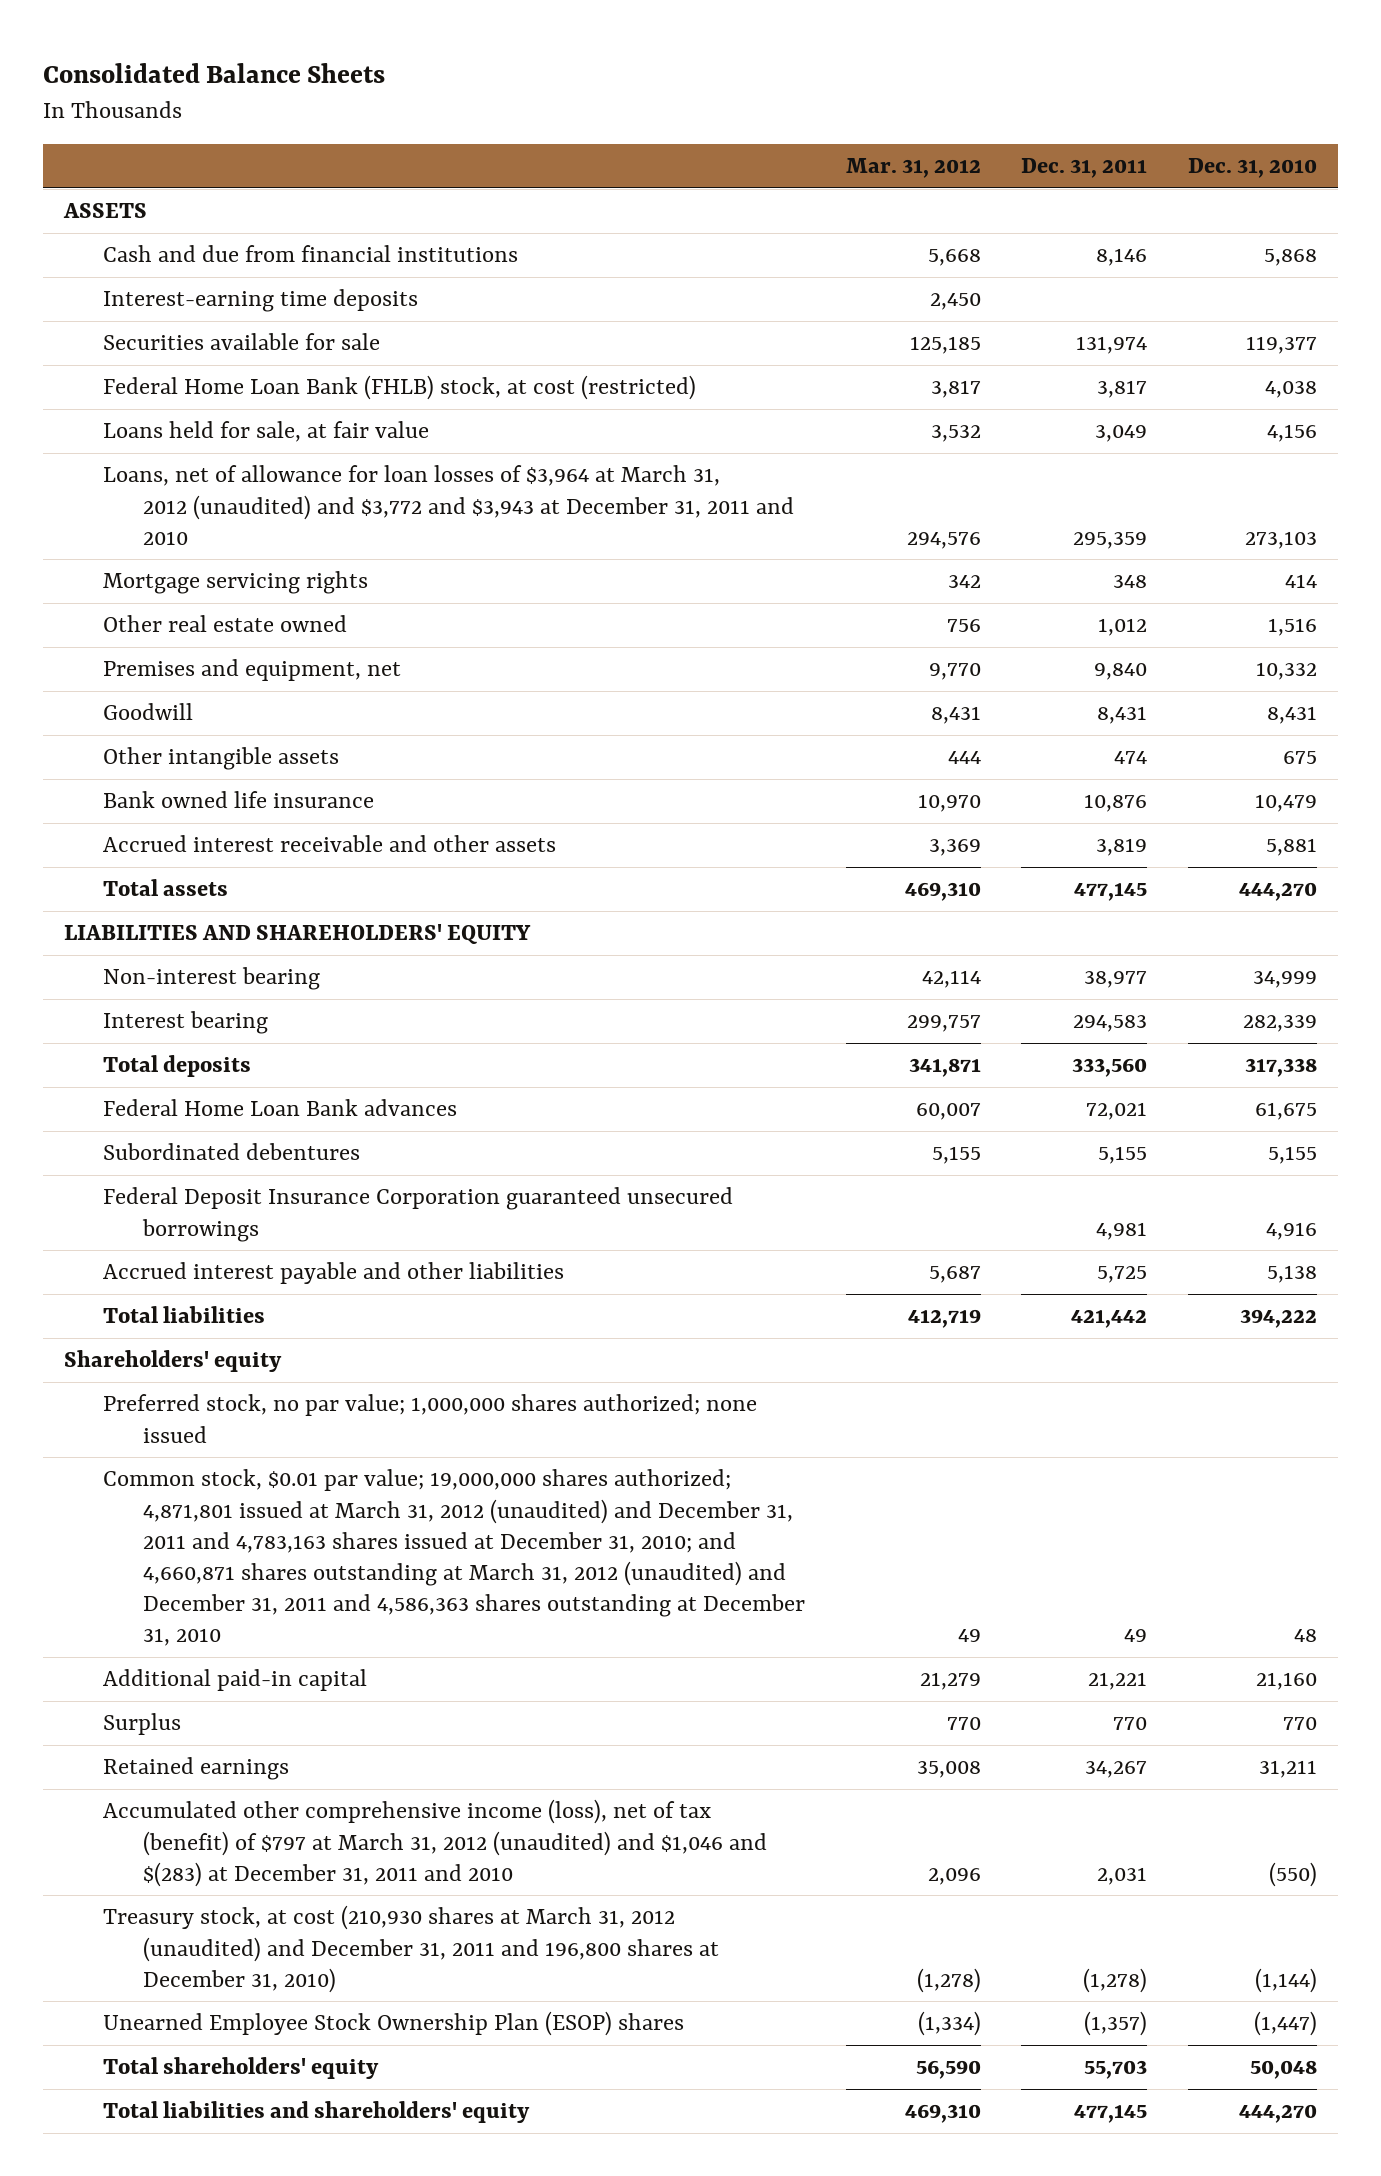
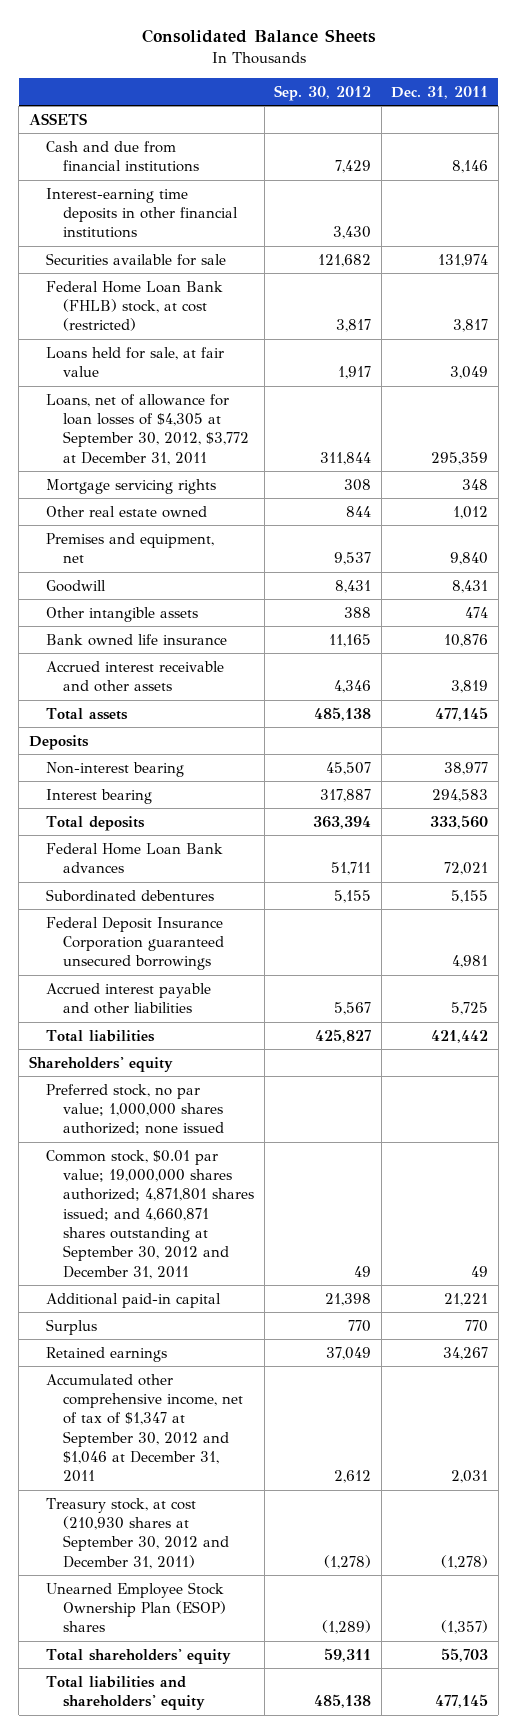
- | Mar. 31, 2012 | Dec. 31, 2011 | Dec. 31, 2010
+ | Sep. 30, 2012 | Dec. 31, 2011
- Interest-earning time deposits | 2,450 | |
+ Interest-earning time deposits in other financial institutions | 3,430 |
- Loans, net of allowance for loan losses of $3,964 at March 31, 2012 (unaudited) and $3,772 and $3,943 at December 31, 2011 and 2010 | 294,576 | 295,359 | 273,103
+ Loans, net of allowance for loan losses of $4,305 at September 30, 2012, $3,772 at December 31, 2011 | 311,844 | 295,359
- LIABILITIES AND SHAREHOLDERS' EQUITY
+ Deposits
- Common stock, $0.01 par value; 19,000,000 shares authorized; 4,871,801 issued at March 31, 2012 (unaudited) and December 31, 2011 and 4,783,163 shares issued at December 31, 2010; and 4,660,871 shares outstanding at March 31, 2012 (unaudited) and December 31, 2011 and 4,586,363 shares outstanding at December 31, 2010 | 49 | 49 | 48
+ Common stock, $0.01 par value; 19,000,000 shares authorized; 4,871,801 shares issued; and 4,660,871 shares outstanding at September 30, 2012 and December 31, 2011 | 49 | 49
- Accumulated other comprehensive income (loss), net of tax (benefit) of $797 at March 31, 2012 (unaudited) and $1,046 and $(283) at December 31, 2011 and 2010 | 2,096 | 2,031 | (550)
- Treasury stock, at cost (210,930 shares at March 31, 2012 (unaudited) and December 31, 2011 and 196,800 shares at December 31, 2010) | (1,278) | (1,278) | (1,144)
+ Accumulated other comprehensive income, net of tax of $1,347 at September 30, 2012 and $1,046 at December 31, 2011 | 2,612 | 2,031
+ Treasury stock, at cost (210,930 shares at September 30, 2012 and December 31, 2011) | (1,278) | (1,278)

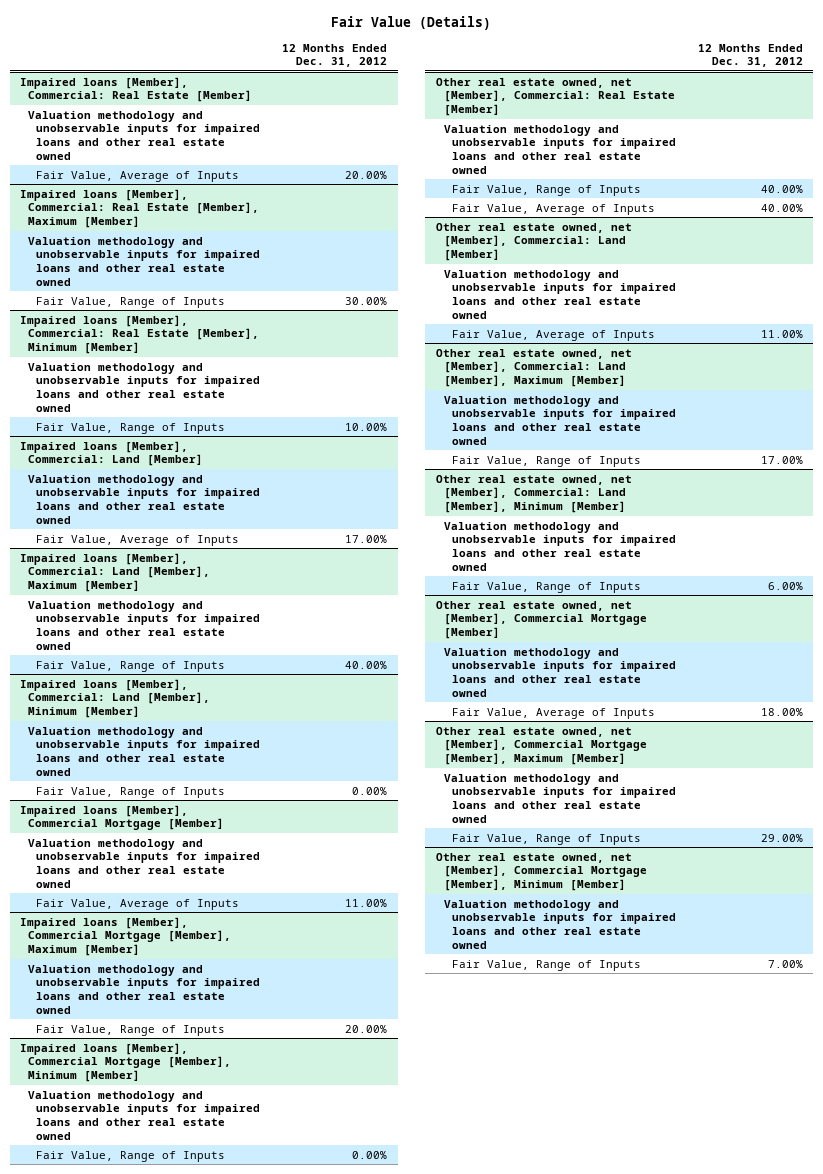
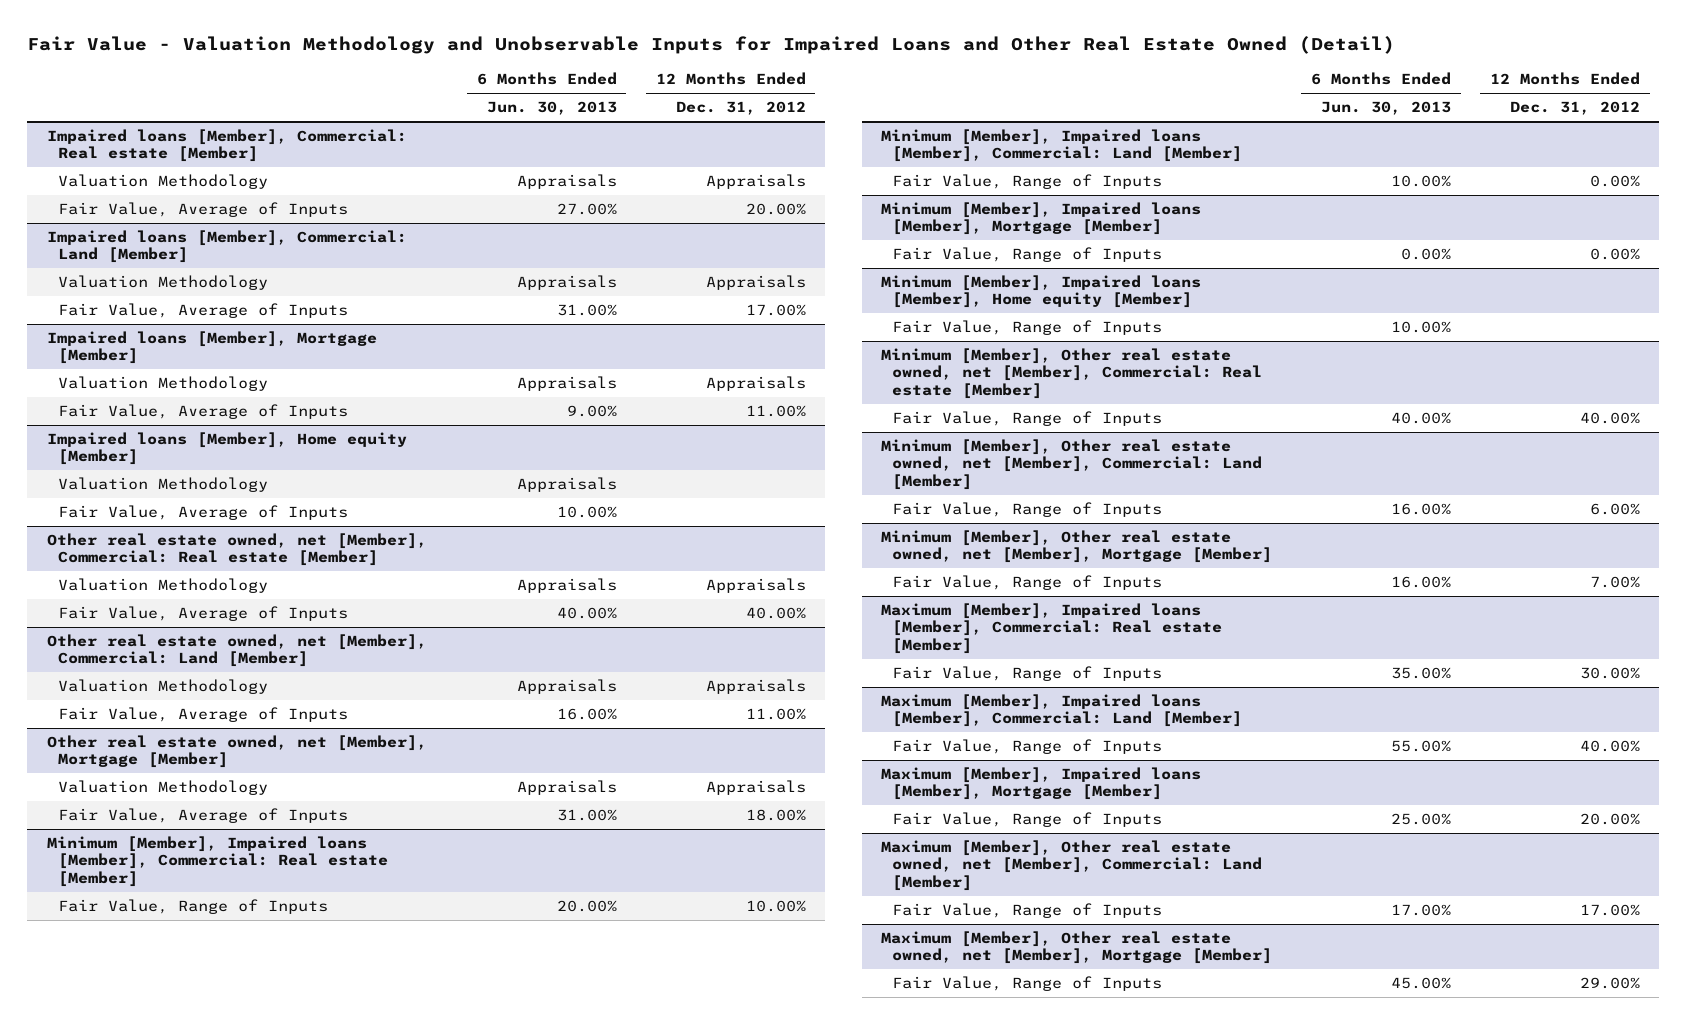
- Fair Value (Details)
+ Fair Value - Valuation Methodology and Unobservable Inputs for Impaired Loans and Other Real Estate Owned (Detail)
- | 12 Months Ended Dec. 31, 2012
+ | 6 Months Ended Jun. 30, 2013 | 12 Months Ended Dec. 31, 2012
- Impaired loans [Member], Commercial: Real Estate [Member]
- Valuation methodology and unobservable inputs for impaired loans and other real estate owned
+ Impaired loans [Member], Commercial: Real estate [Member]
+ Valuation Methodology | Appraisals | Appraisals
- Impaired loans [Member], Commercial: Real Estate [Member], Maximum [Member]
- Valuation methodology and unobservable inputs for impaired loans and other real estate owned
- Fair Value, Range of Inputs | 30.00%
- Impaired loans [Member], Commercial: Real Estate [Member], Minimum [Member]
- Valuation methodology and unobservable inputs for impaired loans and other real estate owned
- Fair Value, Range of Inputs | 10.00%
@ Impaired loans [Member], Commercial: Land [Member]
- Valuation methodology and unobservable inputs for impaired loans and other real estate owned
+ Valuation Methodology | Appraisals | Appraisals
- Impaired loans [Member], Commercial: Land [Member], Maximum [Member]
- Valuation methodology and unobservable inputs for impaired loans and other real estate owned
- Fair Value, Range of Inputs | 40.00%
- Impaired loans [Member], Commercial: Land [Member], Minimum [Member]
- Valuation methodology and unobservable inputs for impaired loans and other real estate owned
- Fair Value, Range of Inputs | 0.00%
- Impaired loans [Member], Commercial Mortgage [Member]
- Valuation methodology and unobservable inputs for impaired loans and other real estate owned
+ Impaired loans [Member], Mortgage [Member]
+ Valuation Methodology | Appraisals | Appraisals
- Impaired loans [Member], Commercial Mortgage [Member], Maximum [Member]
- Valuation methodology and unobservable inputs for impaired loans and other real estate owned
- Fair Value, Range of Inputs | 20.00%
- Impaired loans [Member], Commercial Mortgage [Member], Minimum [Member]
- Valuation methodology and unobservable inputs for impaired loans and other real estate owned
- Fair Value, Range of Inputs | 0.00%
- Other real estate owned, net [Member], Commercial: Real Estate [Member]
- Valuation methodology and unobservable inputs for impaired loans and other real estate owned
- Fair Value, Range of Inputs | 40.00%
+ Impaired loans [Member], Home equity [Member]
+ Valuation Methodology | Appraisals |
+ Fair Value, Average of Inputs | 10.00% |
+ Other real estate owned, net [Member], Commercial: Real estate [Member]
+ Valuation Methodology | Appraisals | Appraisals
@ Other real estate owned, net [Member], Commercial: Land [Member]
- Valuation methodology and unobservable inputs for impaired loans and other real estate owned
+ Valuation Methodology | Appraisals | Appraisals
- Other real estate owned, net [Member], Commercial: Land [Member], Maximum [Member]
- Valuation methodology and unobservable inputs for impaired loans and other real estate owned
- Fair Value, Range of Inputs | 17.00%
- Other real estate owned, net [Member], Commercial: Land [Member], Minimum [Member]
- Valuation methodology and unobservable inputs for impaired loans and other real estate owned
- Fair Value, Range of Inputs | 6.00%
- Other real estate owned, net [Member], Commercial Mortgage [Member]
- Valuation methodology and unobservable inputs for impaired loans and other real estate owned
+ Other real estate owned, net [Member], Mortgage [Member]
+ Valuation Methodology | Appraisals | Appraisals
- Other real estate owned, net [Member], Commercial Mortgage [Member], Maximum [Member]
- Valuation methodology and unobservable inputs for impaired loans and other real estate owned
- Fair Value, Range of Inputs | 29.00%
- Other real estate owned, net [Member], Commercial Mortgage [Member], Minimum [Member]
- Valuation methodology and unobservable inputs for impaired loans and other real estate owned
+ Minimum [Member], Impaired loans [Member], Commercial: Real estate [Member]
+ Fair Value, Range of Inputs | 20.00% | 10.00%
+ Minimum [Member], Impaired loans [Member], Commercial: Land [Member]
+ Fair Value, Range of Inputs | 10.00% | 0.00%
+ Minimum [Member], Impaired loans [Member], Mortgage [Member]
+ Fair Value, Range of Inputs | 0.00% | 0.00%
+ Minimum [Member], Impaired loans [Member], Home equity [Member]
+ Fair Value, Range of Inputs | 10.00% |
+ Minimum [Member], Other real estate owned, net [Member], Commercial: Real estate [Member]
+ Fair Value, Range of Inputs | 40.00% | 40.00%
+ Minimum [Member], Other real estate owned, net [Member], Commercial: Land [Member]
+ Fair Value, Range of Inputs | 16.00% | 6.00%
+ Minimum [Member], Other real estate owned, net [Member], Mortgage [Member]
+ Maximum [Member], Impaired loans [Member], Commercial: Real estate [Member]
+ Fair Value, Range of Inputs | 35.00% | 30.00%
+ Maximum [Member], Impaired loans [Member], Commercial: Land [Member]
+ Fair Value, Range of Inputs | 55.00% | 40.00%
+ Maximum [Member], Impaired loans [Member], Mortgage [Member]
+ Fair Value, Range of Inputs | 25.00% | 20.00%
+ Maximum [Member], Other real estate owned, net [Member], Commercial: Land [Member]
+ Fair Value, Range of Inputs | 17.00% | 17.00%
+ Maximum [Member], Other real estate owned, net [Member], Mortgage [Member]
+ Fair Value, Range of Inputs | 45.00% | 29.00%

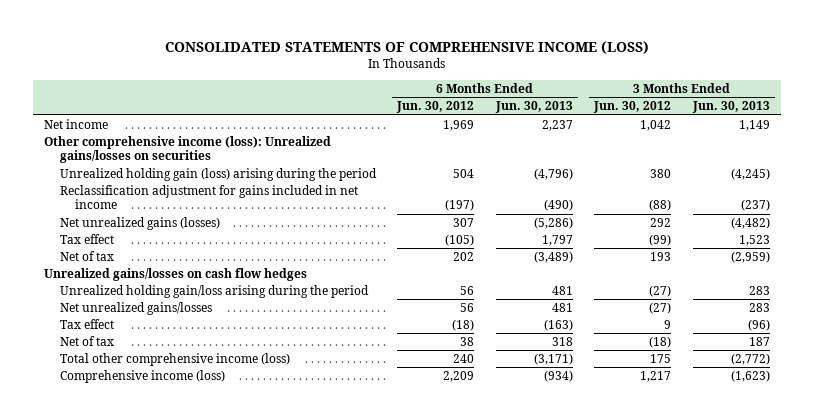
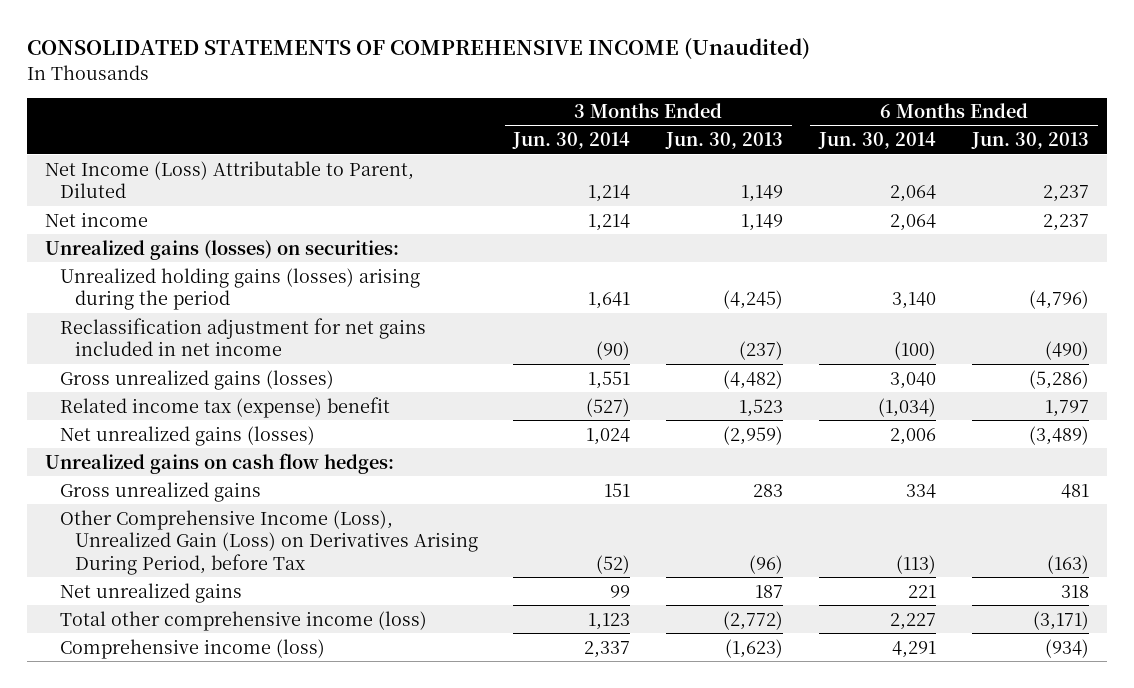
- CONSOLIDATED STATEMENTS OF COMPREHENSIVE INCOME (LOSS)
+ CONSOLIDATED STATEMENTS OF COMPREHENSIVE INCOME (Unaudited)
- | 6 Months Ended Jun. 30, 2012 | 6 Months Ended Jun. 30, 2013 | 3 Months Ended Jun. 30, 2012 | 3 Months Ended Jun. 30, 2013
+ | 3 Months Ended Jun. 30, 2014 | 3 Months Ended Jun. 30, 2013 | 6 Months Ended Jun. 30, 2014 | 6 Months Ended Jun. 30, 2013
+ Net Income (Loss) Attributable to Parent, Diluted | 1,214 | 1,149 | 2,064 | 2,237
- Other comprehensive income (loss): Unrealized gains/losses on securities
- Unrealized holding gain (loss) arising during the period | 504 | (4,796) | 380 | (4,245)
- Reclassification adjustment for gains included in net income | (197) | (490) | (88) | (237)
- Net unrealized gains (losses) | 307 | (5,286) | 292 | (4,482)
- Tax effect | (105) | 1,797 | (99) | 1,523
- Net of tax | 202 | (3,489) | 193 | (2,959)
- Unrealized gains/losses on cash flow hedges
- Unrealized holding gain/loss arising during the period | 56 | 481 | (27) | 283
- Net unrealized gains/losses | 56 | 481 | (27) | 283
- Tax effect | (18) | (163) | 9 | (96)
- Net of tax | 38 | 318 | (18) | 187
+ Unrealized gains (losses) on securities:
+ Unrealized holding gains (losses) arising during the period | 1,641 | (4,245) | 3,140 | (4,796)
+ Reclassification adjustment for net gains included in net income | (90) | (237) | (100) | (490)
+ Gross unrealized gains (losses) | 1,551 | (4,482) | 3,040 | (5,286)
+ Related income tax (expense) benefit | (527) | 1,523 | (1,034) | 1,797
+ Net unrealized gains (losses) | 1,024 | (2,959) | 2,006 | (3,489)
+ Unrealized gains on cash flow hedges:
+ Gross unrealized gains | 151 | 283 | 334 | 481
+ Other Comprehensive Income (Loss), Unrealized Gain (Loss) on Derivatives Arising During Period, before Tax | (52) | (96) | (113) | (163)
+ Net unrealized gains | 99 | 187 | 221 | 318

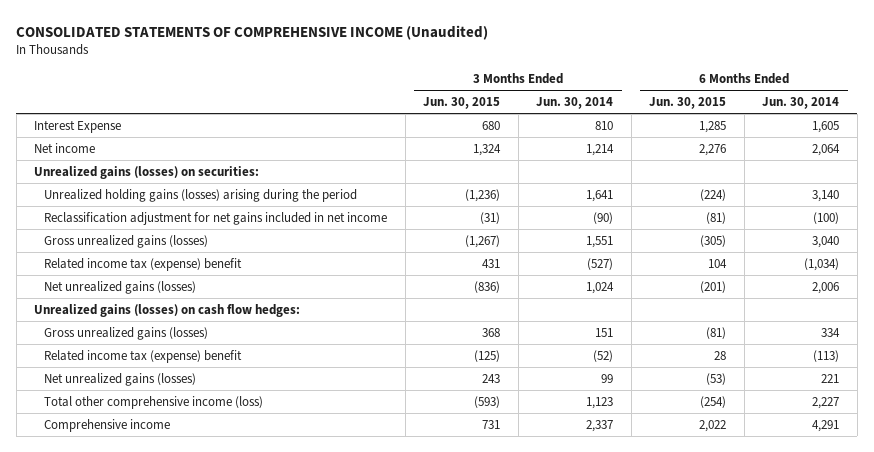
- | 3 Months Ended Jun. 30, 2014 | 3 Months Ended Jun. 30, 2013 | 6 Months Ended Jun. 30, 2014 | 6 Months Ended Jun. 30, 2013
+ | 3 Months Ended Jun. 30, 2015 | 3 Months Ended Jun. 30, 2014 | 6 Months Ended Jun. 30, 2015 | 6 Months Ended Jun. 30, 2014
- Net Income (Loss) Attributable to Parent, Diluted | 1,214 | 1,149 | 2,064 | 2,237
+ Interest Expense | 680 | 810 | 1,285 | 1,605
- Unrealized gains on cash flow hedges:
- Gross unrealized gains | 151 | 283 | 334 | 481
- Other Comprehensive Income (Loss), Unrealized Gain (Loss) on Derivatives Arising During Period, before Tax | (52) | (96) | (113) | (163)
- Net unrealized gains | 99 | 187 | 221 | 318
+ Unrealized gains (losses) on cash flow hedges:
+ Gross unrealized gains (losses) | 368 | 151 | (81) | 334
+ Related income tax (expense) benefit | (125) | (52) | 28 | (113)
+ Net unrealized gains (losses) | 243 | 99 | (53) | 221
- Comprehensive income (loss) | 2,337 | (1,623) | 4,291 | (934)
+ Comprehensive income | 731 | 2,337 | 2,022 | 4,291

